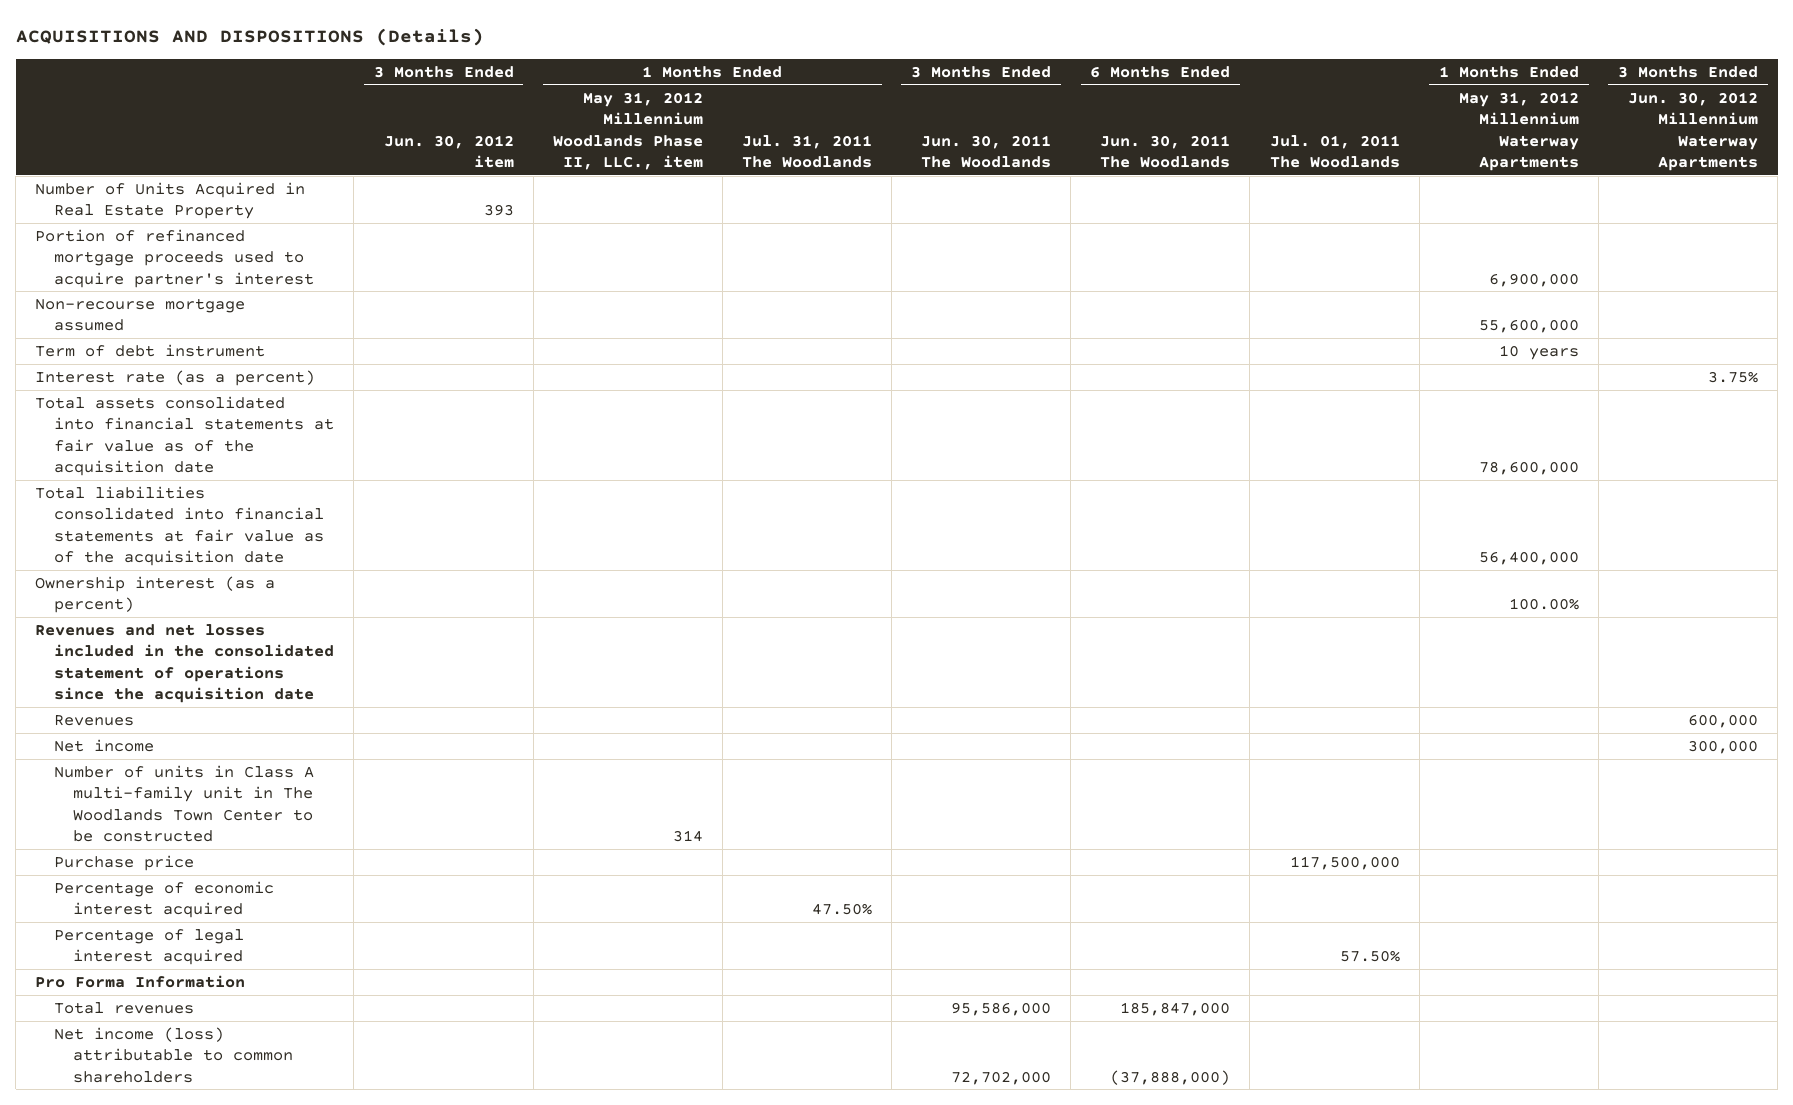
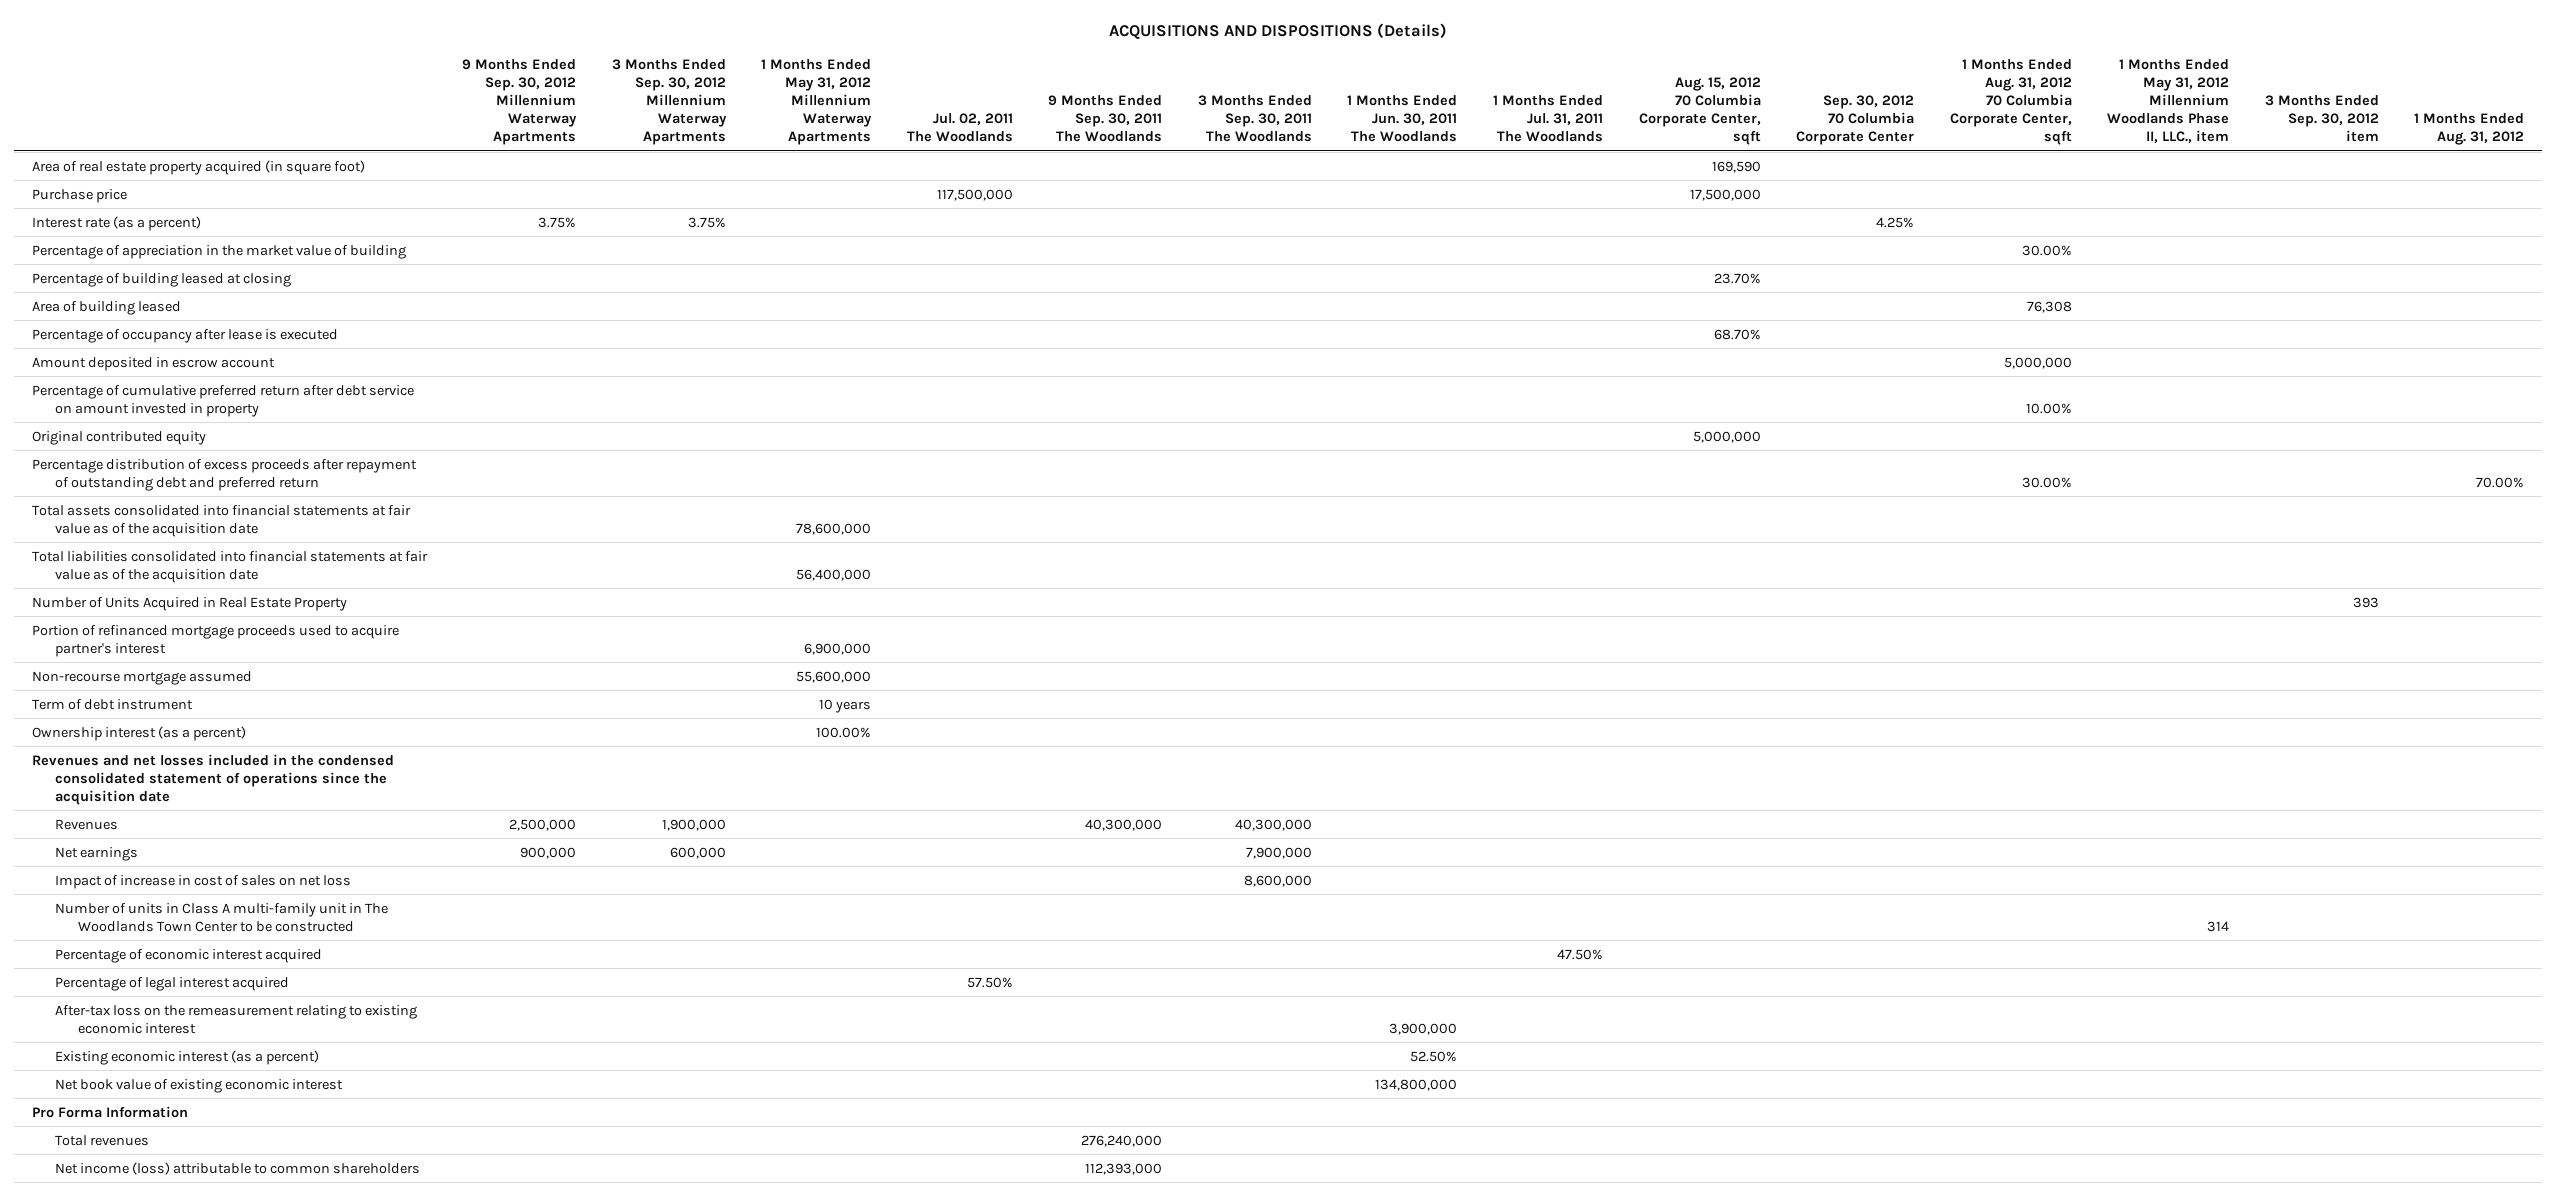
- | 3 Months Ended Jun. 30, 2012 item | 1 Months Ended May 31, 2012 Millennium Woodlands Phase II, LLC., item | 1 Months Ended Jul. 31, 2011 The Woodlands | 3 Months Ended Jun. 30, 2011 The Woodlands | 6 Months Ended Jun. 30, 2011 The Woodlands | Jul. 01, 2011 The Woodlands | 1 Months Ended May 31, 2012 Millennium Waterway Apartments | 3 Months Ended Jun. 30, 2012 Millennium Waterway Apartments
+ | 9 Months Ended Sep. 30, 2012 Millennium Waterway Apartments | 3 Months Ended Sep. 30, 2012 Millennium Waterway Apartments | 1 Months Ended May 31, 2012 Millennium Waterway Apartments | Jul. 02, 2011 The Woodlands | 9 Months Ended Sep. 30, 2011 The Woodlands | 3 Months Ended Sep. 30, 2011 The Woodlands | 1 Months Ended Jun. 30, 2011 The Woodlands | 1 Months Ended Jul. 31, 2011 The Woodlands | Aug. 15, 2012 70 Columbia Corporate Center, sqft | Sep. 30, 2012 70 Columbia Corporate Center | 1 Months Ended Aug. 31, 2012 70 Columbia Corporate Center, sqft | 1 Months Ended May 31, 2012 Millennium Woodlands Phase II, LLC., item | 3 Months Ended Sep. 30, 2012 item | 1 Months Ended Aug. 31, 2012
+ Area of real estate property acquired (in square foot) | | | | | | | | | 169,590 | | | | |
moved up: Purchase price | | | | 117,500,000 | | | | | 17,500,000 | | | | |
moved up: Interest rate (as a percent) | 3.75% | 3.75% | | | | | | | | 4.25% | | | |
+ Percentage of appreciation in the market value of building | | | | | | | | | | | 30.00% | | |
+ Percentage of building leased at closing | | | | | | | | | 23.70% | | | | |
+ Area of building leased | | | | | | | | | | | 76,308 | | |
+ Percentage of occupancy after lease is executed | | | | | | | | | 68.70% | | | | |
+ Amount deposited in escrow account | | | | | | | | | | | 5,000,000 | | |
+ Percentage of cumulative preferred return after debt service on amount invested in property | | | | | | | | | | | 10.00% | | |
+ Original contributed equity | | | | | | | | | 5,000,000 | | | | |
+ Percentage distribution of excess proceeds after repayment of outstanding debt and preferred return | | | | | | | | | | | 30.00% | | | 70.00%
moved up: Total assets consolidated into financial statements at fair value as of the acquisition date | | | 78,600,000 | | | | | | | | | | |
moved up: Total liabilities consolidated into financial statements at fair value as of the acquisition date | | | 56,400,000 | | | | | | | | | | |
- Revenues and net losses included in the consolidated statement of operations since the acquisition date
+ Revenues and net losses included in the condensed consolidated statement of operations since the acquisition date
- Net income | | | | | | | | 300,000
+ Net earnings | 900,000 | 600,000 | | | | 7,900,000 | | | | | | | |
+ Impact of increase in cost of sales on net loss | | | | | | 8,600,000 | | | | | | | |
+ After-tax loss on the remeasurement relating to existing economic interest | | | | | | | 3,900,000 | | | | | | |
+ Existing economic interest (as a percent) | | | | | | | 52.50% | | | | | | |
+ Net book value of existing economic interest | | | | | | | 134,800,000 | | | | | | |

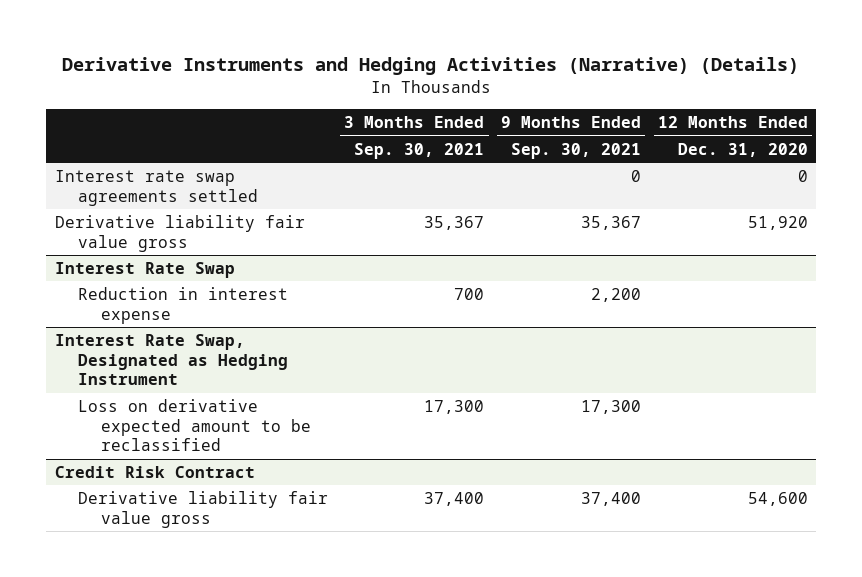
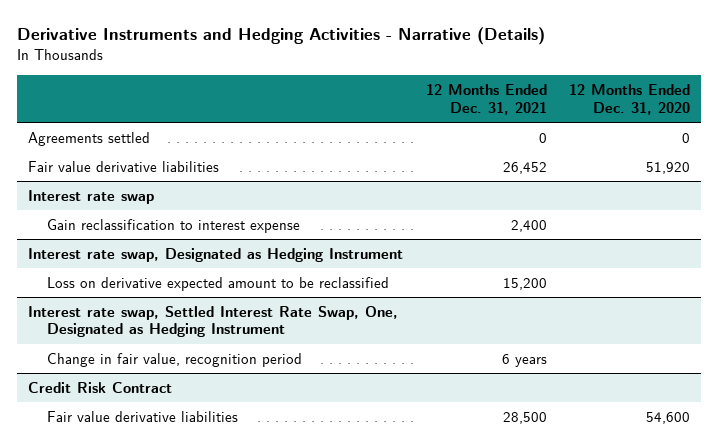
- Derivative Instruments and Hedging Activities (Narrative) (Details)
+ Derivative Instruments and Hedging Activities - Narrative (Details)
- | 3 Months Ended Sep. 30, 2021 | 9 Months Ended Sep. 30, 2021 | 12 Months Ended Dec. 31, 2020
+ | 12 Months Ended Dec. 31, 2021 | 12 Months Ended Dec. 31, 2020
- Interest rate swap agreements settled | | 0 | 0
- Derivative liability fair value gross | 35,367 | 35,367 | 51,920
- Interest Rate Swap
- Reduction in interest expense | 700 | 2,200 |
- Interest Rate Swap, Designated as Hedging Instrument
+ Agreements settled | 0 | 0
+ Fair value derivative liabilities | 26,452 | 51,920
+ Interest rate swap
+ Gain reclassification to interest expense | 2,400 |
+ Interest rate swap, Designated as Hedging Instrument
+ Interest rate swap, Settled Interest Rate Swap, One, Designated as Hedging Instrument
+ Change in fair value, recognition period | 6 years |
@ Credit Risk Contract
- Derivative liability fair value gross | 37,400 | 37,400 | 54,600
+ Fair value derivative liabilities | 28,500 | 54,600

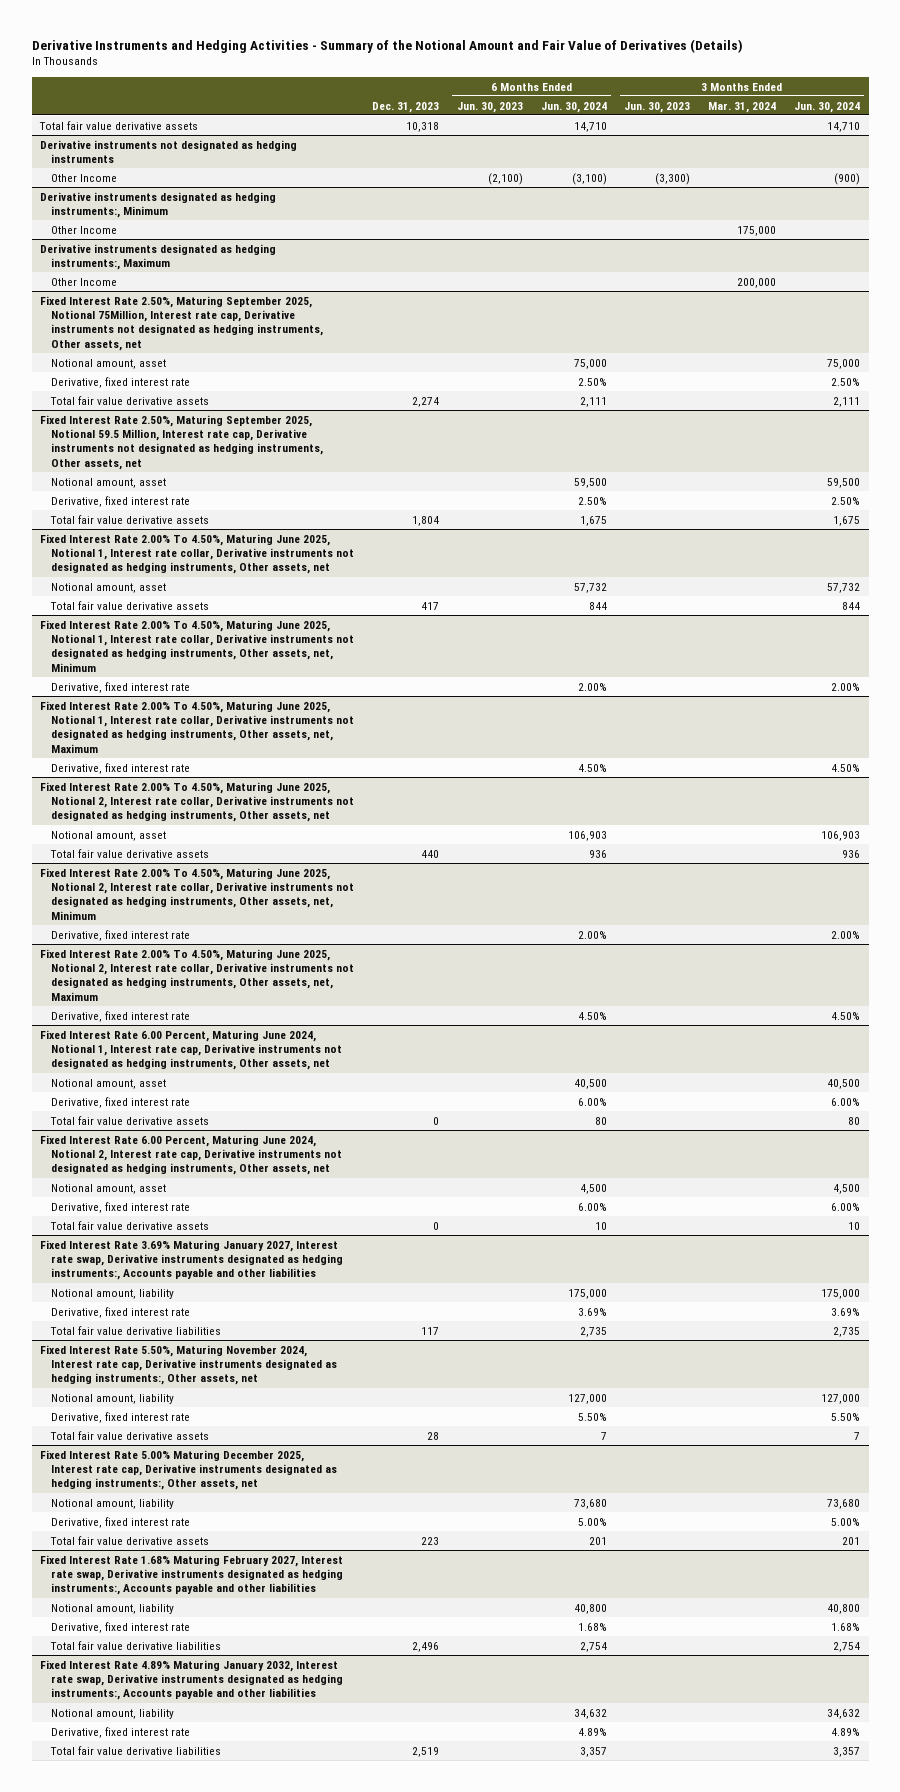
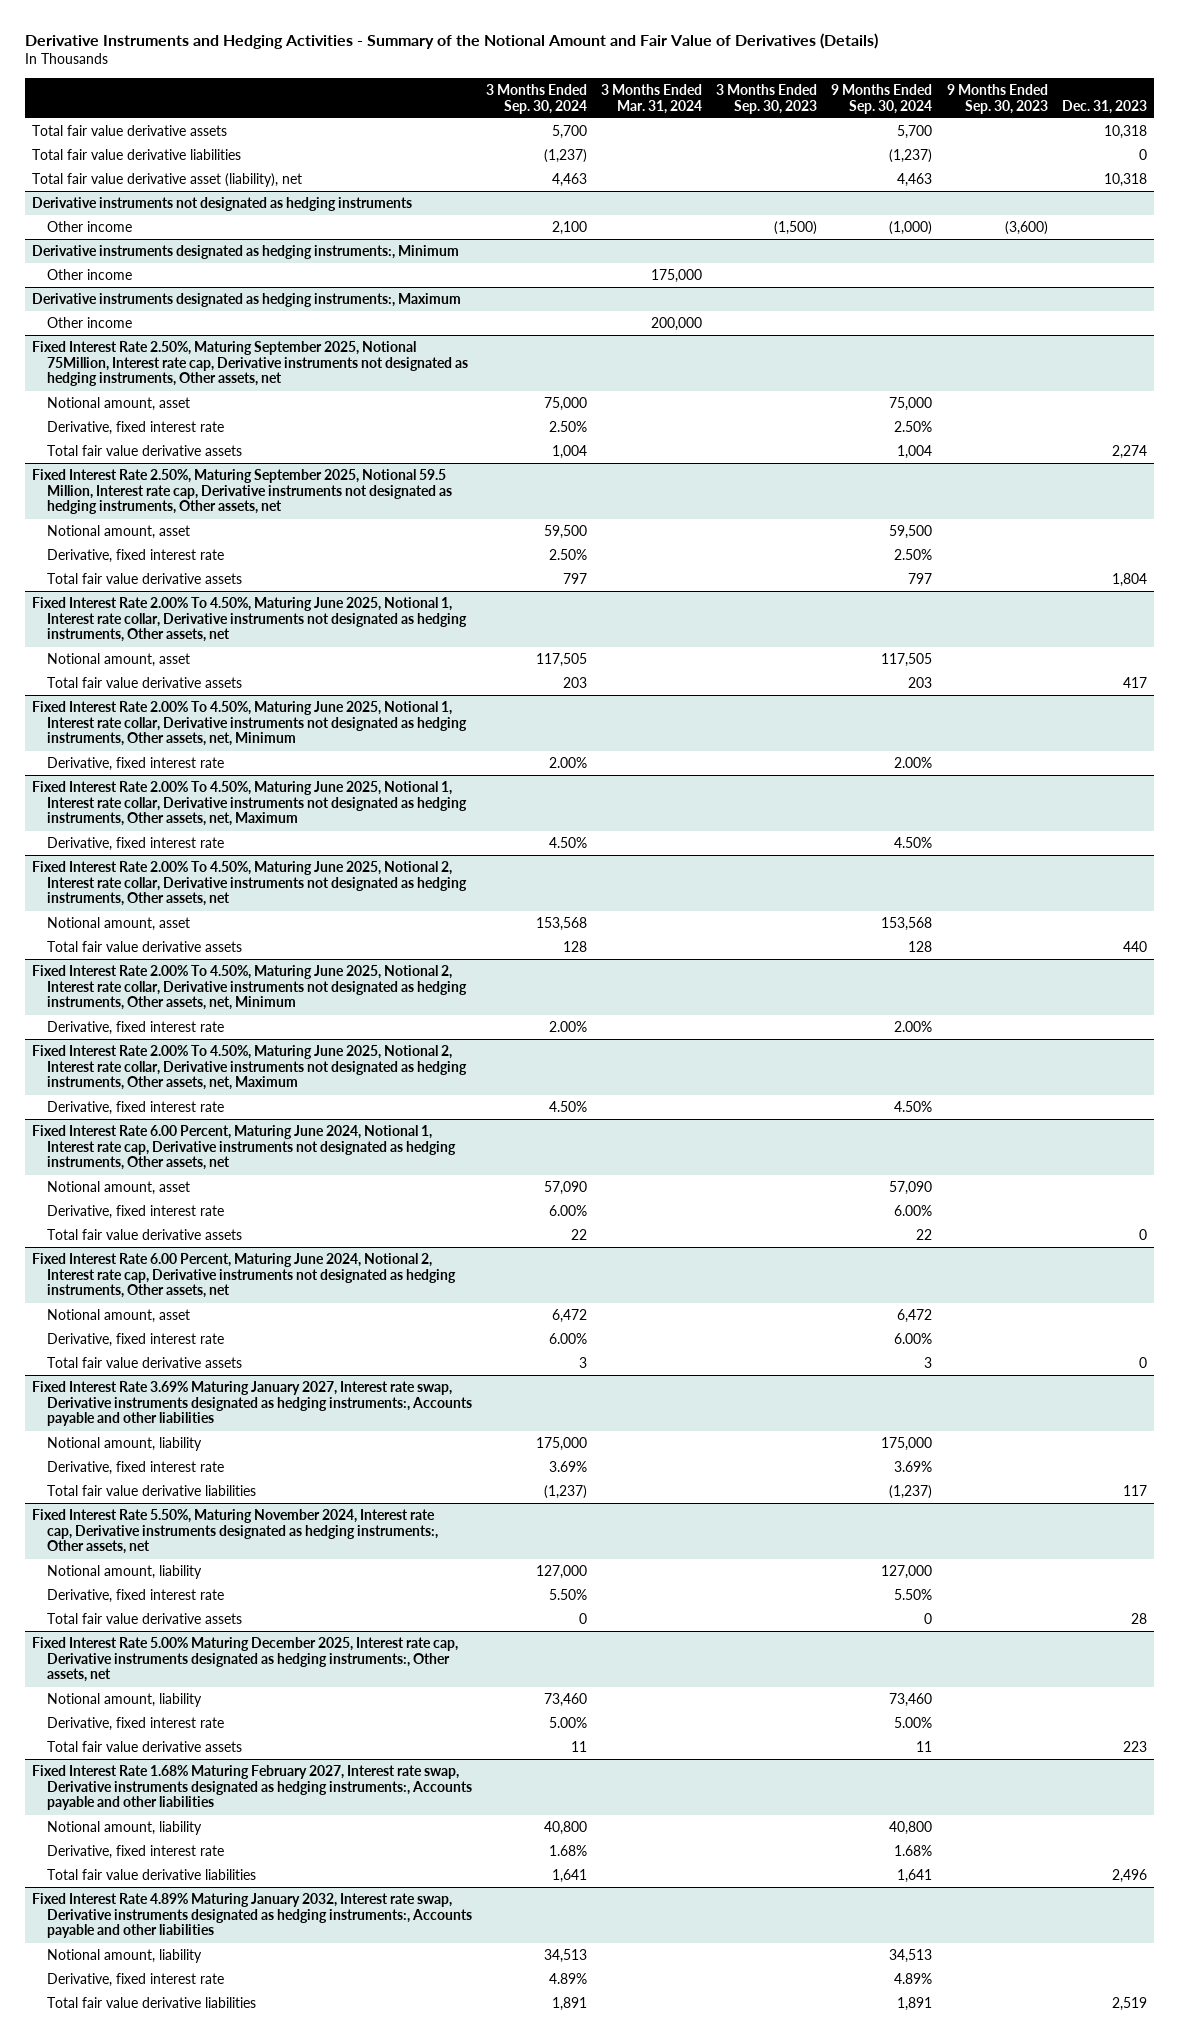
- | Dec. 31, 2023 | 6 Months Ended Jun. 30, 2023 | 6 Months Ended Jun. 30, 2024 | 3 Months Ended Jun. 30, 2023 | 3 Months Ended Mar. 31, 2024 | 3 Months Ended Jun. 30, 2024
+ | 3 Months Ended Sep. 30, 2024 | 3 Months Ended Mar. 31, 2024 | 3 Months Ended Sep. 30, 2023 | 9 Months Ended Sep. 30, 2024 | 9 Months Ended Sep. 30, 2023 | Dec. 31, 2023
+ Total fair value derivative liabilities | (1,237) | | | (1,237) | | 0
+ Total fair value derivative asset (liability), net | 4,463 | | | 4,463 | | 10,318
@ Derivative instruments not designated as hedging instruments
- Other Income | | (2,100) | (3,100) | (3,300) | | (900)
+ Other income | 2,100 | | (1,500) | (1,000) | (3,600) |
@ Derivative instruments designated as hedging instruments:, Minimum
- Other Income | | | | | 175,000 |
+ Other income | | 175,000 | | | |
@ Derivative instruments designated as hedging instruments:, Maximum
- Other Income | | | | | 200,000 |
+ Other income | | 200,000 | | | |

